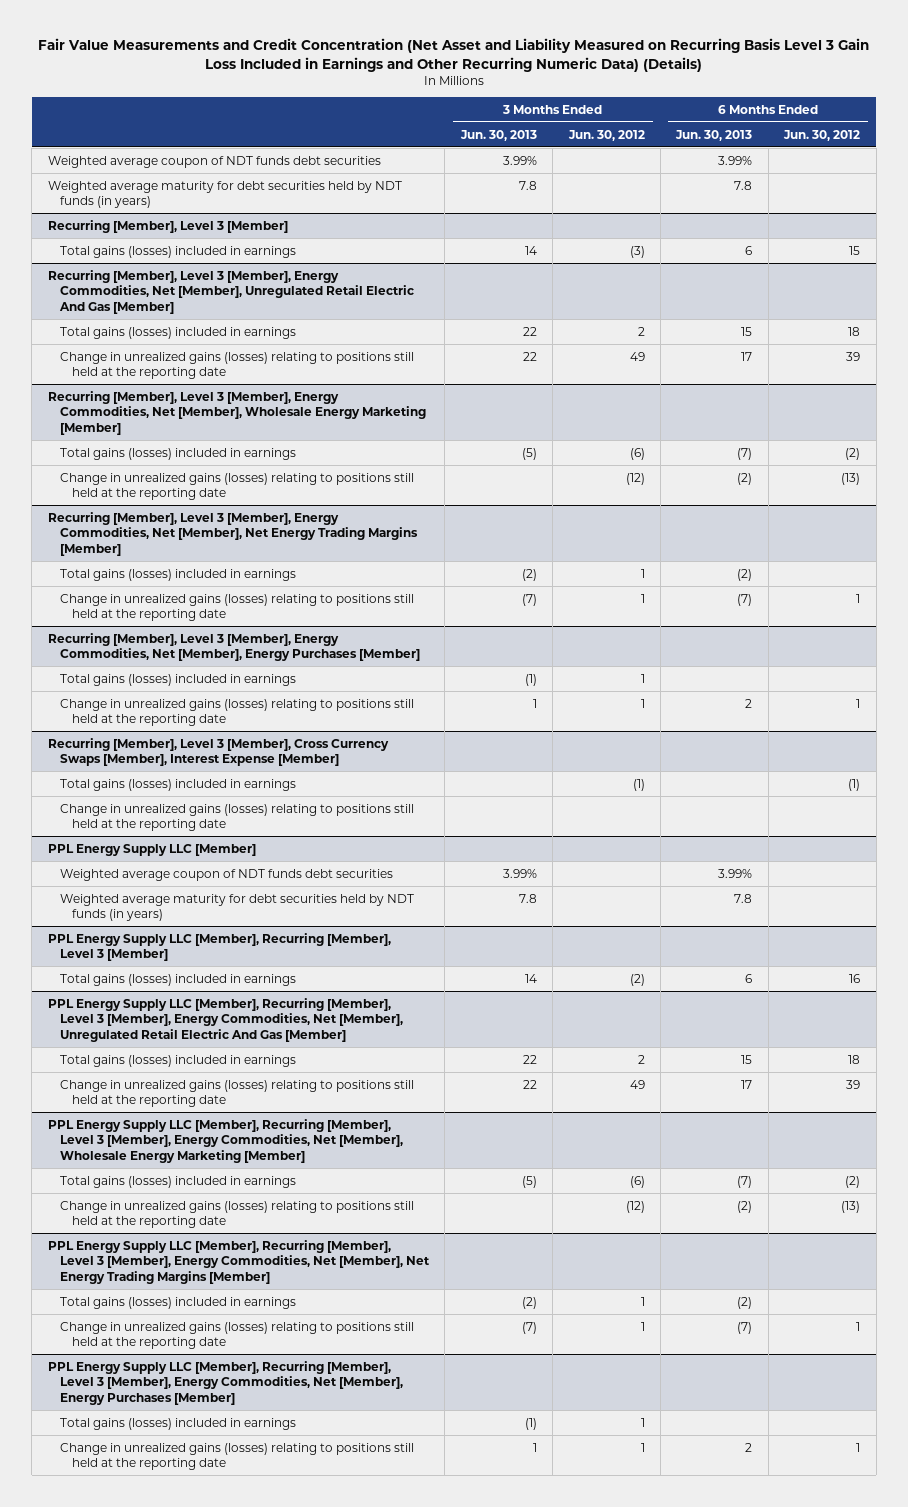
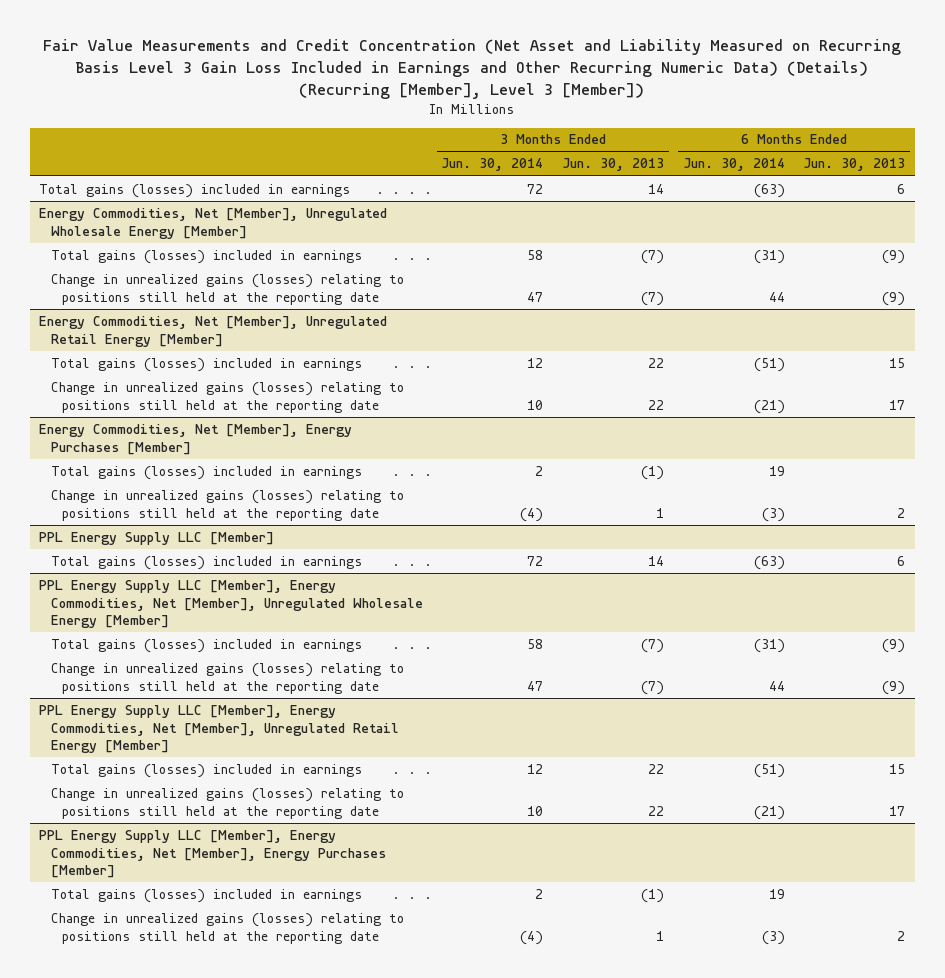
- Fair Value Measurements and Credit Concentration (Net Asset and Liability Measured on Recurring Basis Level 3 Gain Loss Included in Earnings and Other Recurring Numeric Data) (Details)
+ Fair Value Measurements and Credit Concentration (Net Asset and Liability Measured on Recurring Basis Level 3 Gain Loss Included in Earnings and Other Recurring Numeric Data) (Details) (Recurring [Member], Level 3 [Member])
- | 3 Months Ended Jun. 30, 2013 | 3 Months Ended Jun. 30, 2012 | 6 Months Ended Jun. 30, 2013 | 6 Months Ended Jun. 30, 2012
+ | 3 Months Ended Jun. 30, 2014 | 3 Months Ended Jun. 30, 2013 | 6 Months Ended Jun. 30, 2014 | 6 Months Ended Jun. 30, 2013
- Weighted average coupon of NDT funds debt securities | 3.99% | | 3.99% |
- Weighted average maturity for debt securities held by NDT funds (in years) | 7.8 | | 7.8 |
- Recurring [Member], Level 3 [Member]
- Recurring [Member], Level 3 [Member], Energy Commodities, Net [Member], Unregulated Retail Electric And Gas [Member]
+ Energy Commodities, Net [Member], Unregulated Wholesale Energy [Member]
+ Total gains (losses) included in earnings | 58 | (7) | (31) | (9)
+ Change in unrealized gains (losses) relating to positions still held at the reporting date | 47 | (7) | 44 | (9)
+ Energy Commodities, Net [Member], Unregulated Retail Energy [Member]
- Recurring [Member], Level 3 [Member], Energy Commodities, Net [Member], Wholesale Energy Marketing [Member]
- Total gains (losses) included in earnings | (5) | (6) | (7) | (2)
- Change in unrealized gains (losses) relating to positions still held at the reporting date | | (12) | (2) | (13)
- Recurring [Member], Level 3 [Member], Energy Commodities, Net [Member], Net Energy Trading Margins [Member]
- Total gains (losses) included in earnings | (2) | 1 | (2) |
- Change in unrealized gains (losses) relating to positions still held at the reporting date | (7) | 1 | (7) | 1
- Recurring [Member], Level 3 [Member], Energy Commodities, Net [Member], Energy Purchases [Member]
+ Energy Commodities, Net [Member], Energy Purchases [Member]
- Recurring [Member], Level 3 [Member], Cross Currency Swaps [Member], Interest Expense [Member]
- Total gains (losses) included in earnings | | (1) | | (1)
- Change in unrealized gains (losses) relating to positions still held at the reporting date
@ PPL Energy Supply LLC [Member]
- Weighted average coupon of NDT funds debt securities | 3.99% | | 3.99% |
- Weighted average maturity for debt securities held by NDT funds (in years) | 7.8 | | 7.8 |
- PPL Energy Supply LLC [Member], Recurring [Member], Level 3 [Member]
- PPL Energy Supply LLC [Member], Recurring [Member], Level 3 [Member], Energy Commodities, Net [Member], Unregulated Retail Electric And Gas [Member]
+ PPL Energy Supply LLC [Member], Energy Commodities, Net [Member], Unregulated Wholesale Energy [Member]
+ Total gains (losses) included in earnings | 58 | (7) | (31) | (9)
+ Change in unrealized gains (losses) relating to positions still held at the reporting date | 47 | (7) | 44 | (9)
+ PPL Energy Supply LLC [Member], Energy Commodities, Net [Member], Unregulated Retail Energy [Member]
- PPL Energy Supply LLC [Member], Recurring [Member], Level 3 [Member], Energy Commodities, Net [Member], Wholesale Energy Marketing [Member]
- Total gains (losses) included in earnings | (5) | (6) | (7) | (2)
- Change in unrealized gains (losses) relating to positions still held at the reporting date | | (12) | (2) | (13)
- PPL Energy Supply LLC [Member], Recurring [Member], Level 3 [Member], Energy Commodities, Net [Member], Net Energy Trading Margins [Member]
- Total gains (losses) included in earnings | (2) | 1 | (2) |
- Change in unrealized gains (losses) relating to positions still held at the reporting date | (7) | 1 | (7) | 1
- PPL Energy Supply LLC [Member], Recurring [Member], Level 3 [Member], Energy Commodities, Net [Member], Energy Purchases [Member]
+ PPL Energy Supply LLC [Member], Energy Commodities, Net [Member], Energy Purchases [Member]

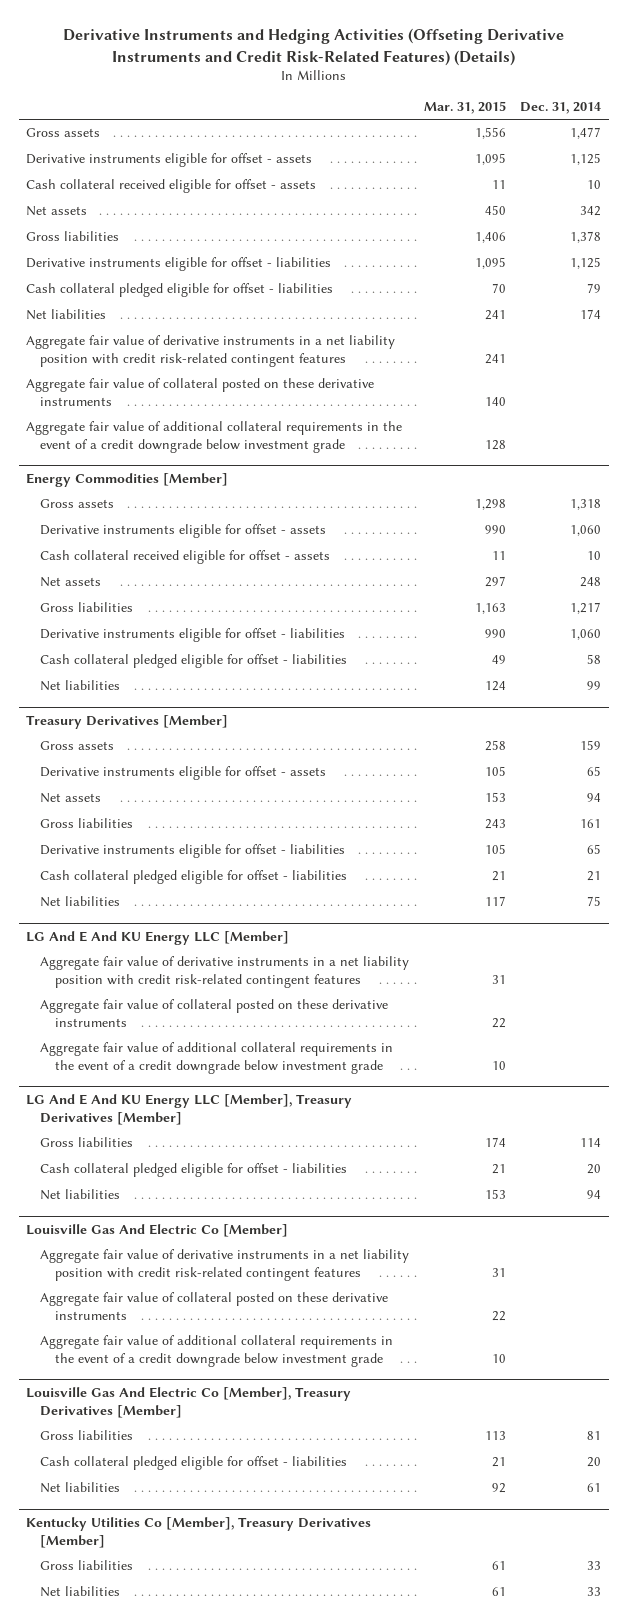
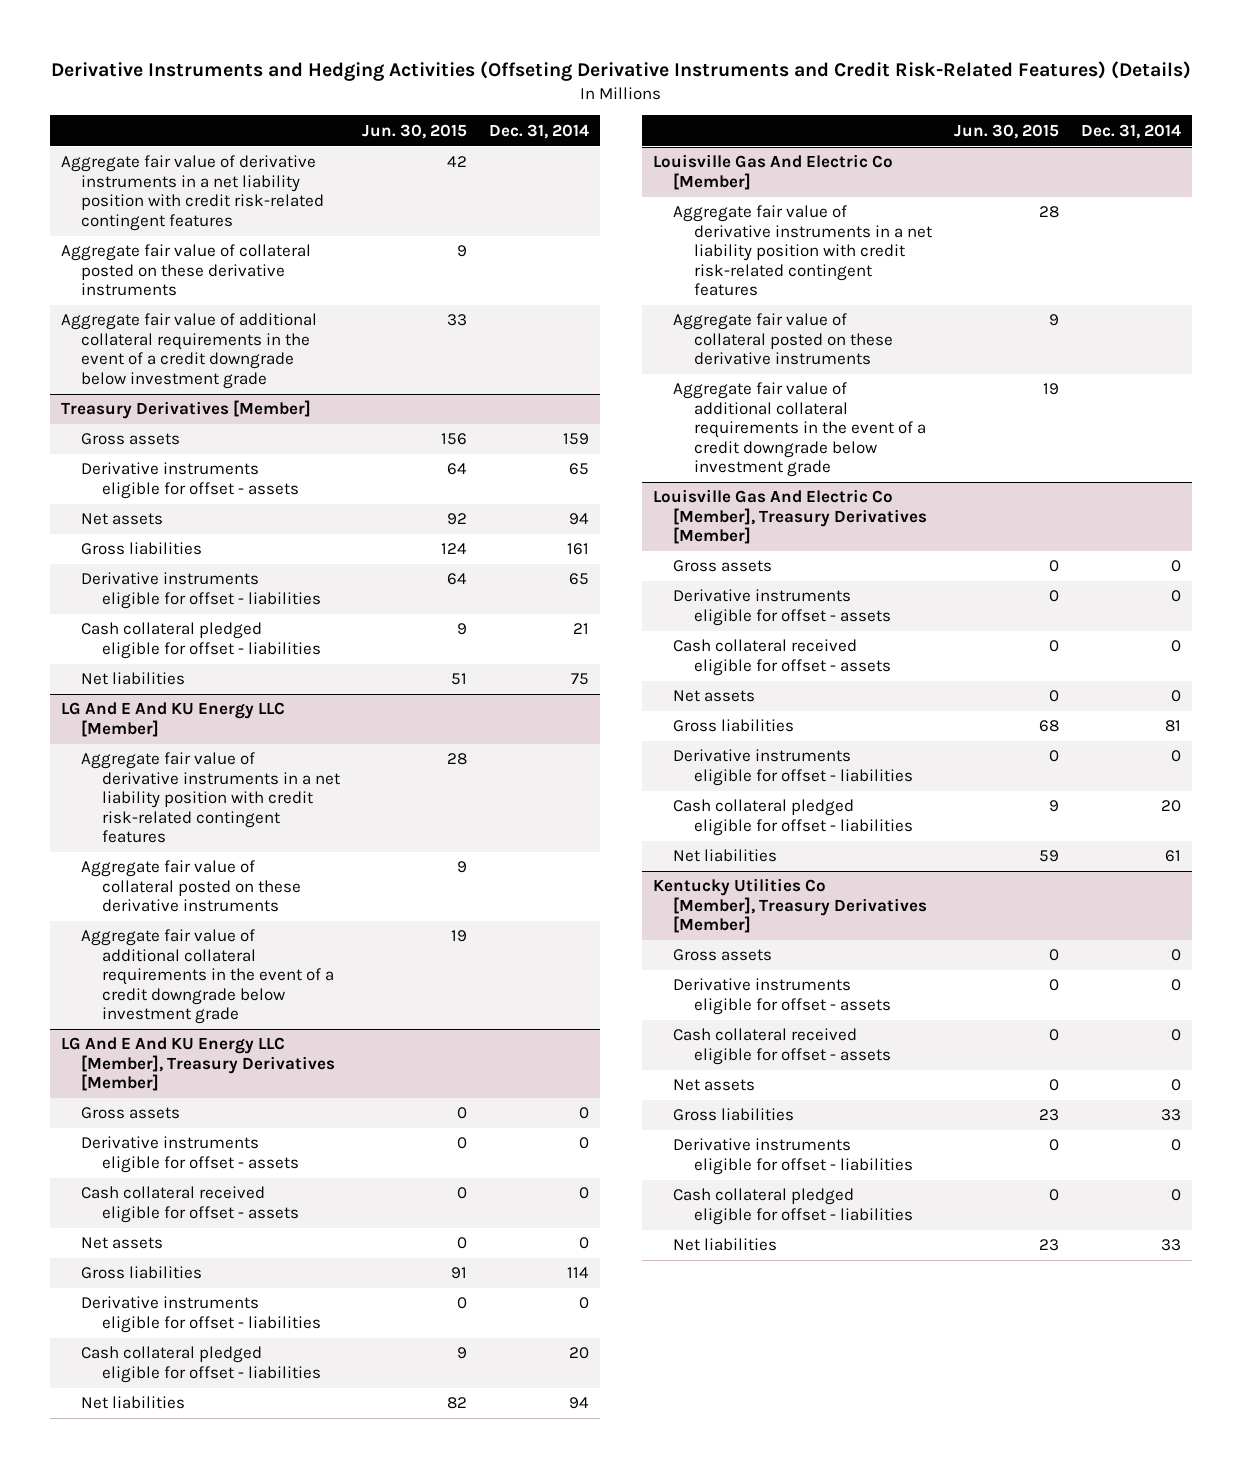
- | Mar. 31, 2015 | Dec. 31, 2014
+ | Jun. 30, 2015 | Dec. 31, 2014
- Gross assets | 1,556 | 1,477
- Derivative instruments eligible for offset - assets | 1,095 | 1,125
- Cash collateral received eligible for offset - assets | 11 | 10
- Net assets | 450 | 342
- Gross liabilities | 1,406 | 1,378
- Derivative instruments eligible for offset - liabilities | 1,095 | 1,125
- Cash collateral pledged eligible for offset - liabilities | 70 | 79
- Net liabilities | 241 | 174
- Energy Commodities [Member]
- Gross assets | 1,298 | 1,318
- Derivative instruments eligible for offset - assets | 990 | 1,060
- Cash collateral received eligible for offset - assets | 11 | 10
- Net assets | 297 | 248
- Gross liabilities | 1,163 | 1,217
- Derivative instruments eligible for offset - liabilities | 990 | 1,060
- Cash collateral pledged eligible for offset - liabilities | 49 | 58
- Net liabilities | 124 | 99
@ LG And E And KU Energy LLC [Member], Treasury Derivatives [Member]
+ Gross assets | 0 | 0
+ Derivative instruments eligible for offset - assets | 0 | 0
+ Cash collateral received eligible for offset - assets | 0 | 0
+ Net assets | 0 | 0
+ Derivative instruments eligible for offset - liabilities | 0 | 0
@ Louisville Gas And Electric Co [Member], Treasury Derivatives [Member]
+ Gross assets | 0 | 0
+ Derivative instruments eligible for offset - assets | 0 | 0
+ Cash collateral received eligible for offset - assets | 0 | 0
+ Net assets | 0 | 0
+ Derivative instruments eligible for offset - liabilities | 0 | 0
@ Kentucky Utilities Co [Member], Treasury Derivatives [Member]
+ Gross assets | 0 | 0
+ Derivative instruments eligible for offset - assets | 0 | 0
+ Cash collateral received eligible for offset - assets | 0 | 0
+ Net assets | 0 | 0
+ Derivative instruments eligible for offset - liabilities | 0 | 0
+ Cash collateral pledged eligible for offset - liabilities | 0 | 0

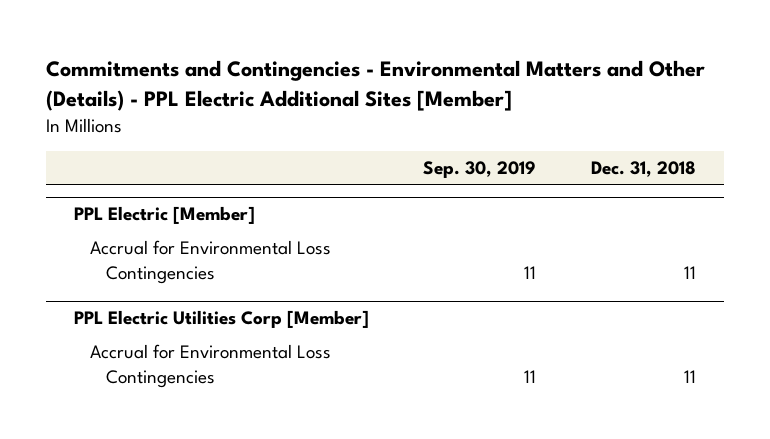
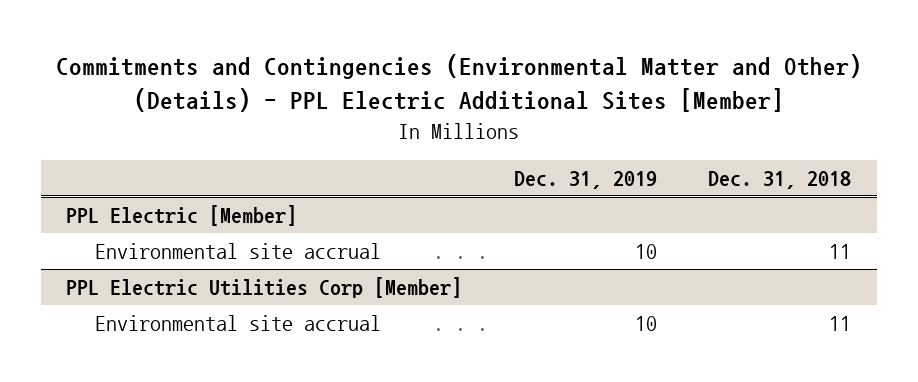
- Commitments and Contingencies - Environmental Matters and Other (Details) - PPL Electric Additional Sites [Member]
+ Commitments and Contingencies (Environmental Matter and Other) (Details) - PPL Electric Additional Sites [Member]
- | Sep. 30, 2019 | Dec. 31, 2018
+ | Dec. 31, 2019 | Dec. 31, 2018
@ PPL Electric [Member]
- Accrual for Environmental Loss Contingencies | 11 | 11
+ Environmental site accrual | 10 | 11
@ PPL Electric Utilities Corp [Member]
- Accrual for Environmental Loss Contingencies | 11 | 11
+ Environmental site accrual | 10 | 11

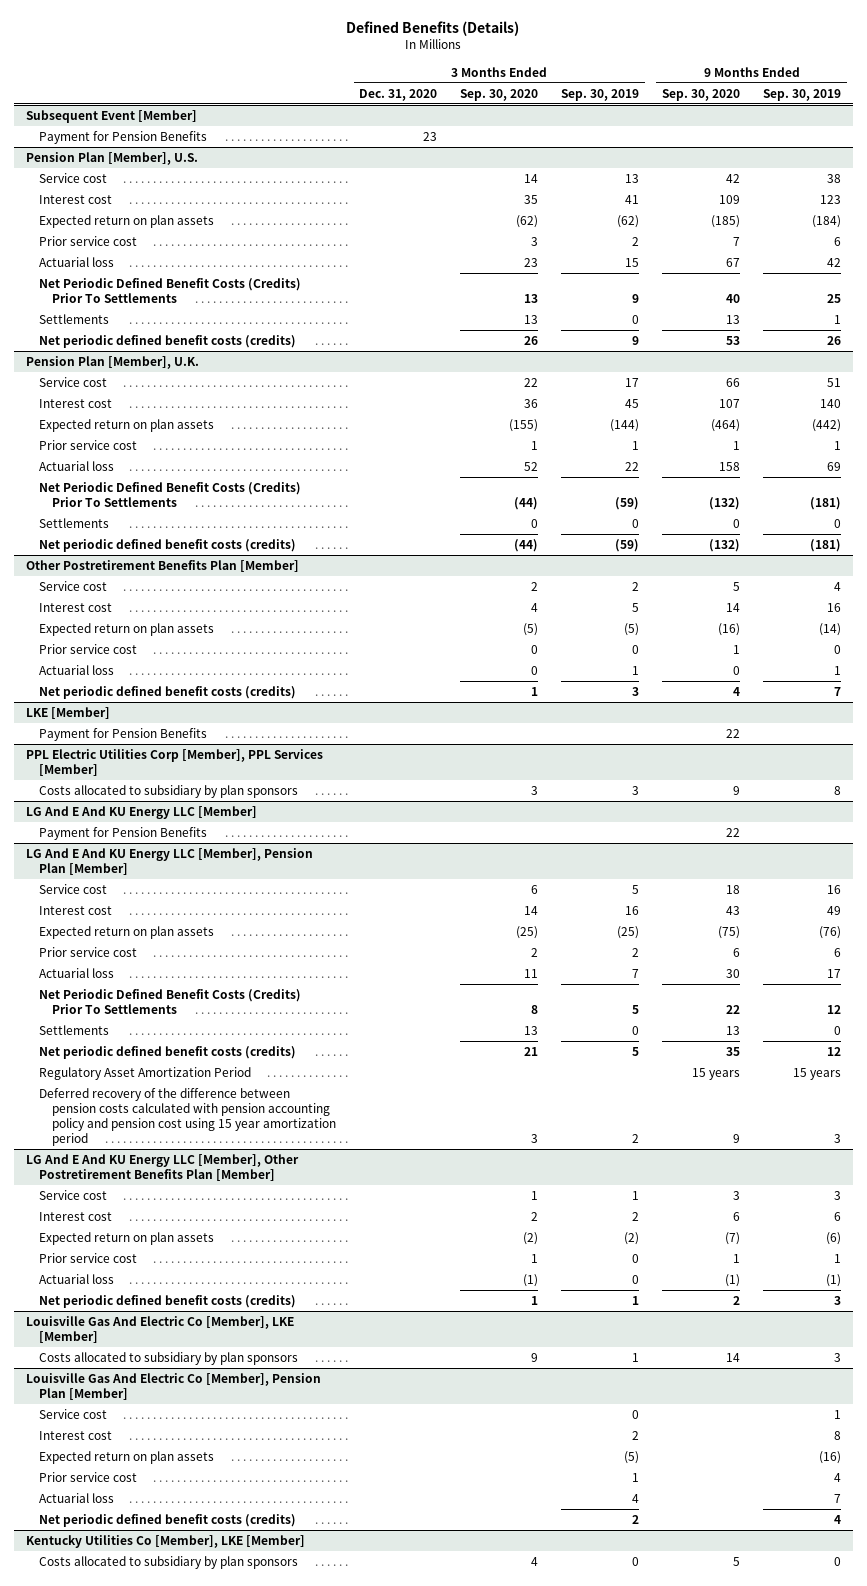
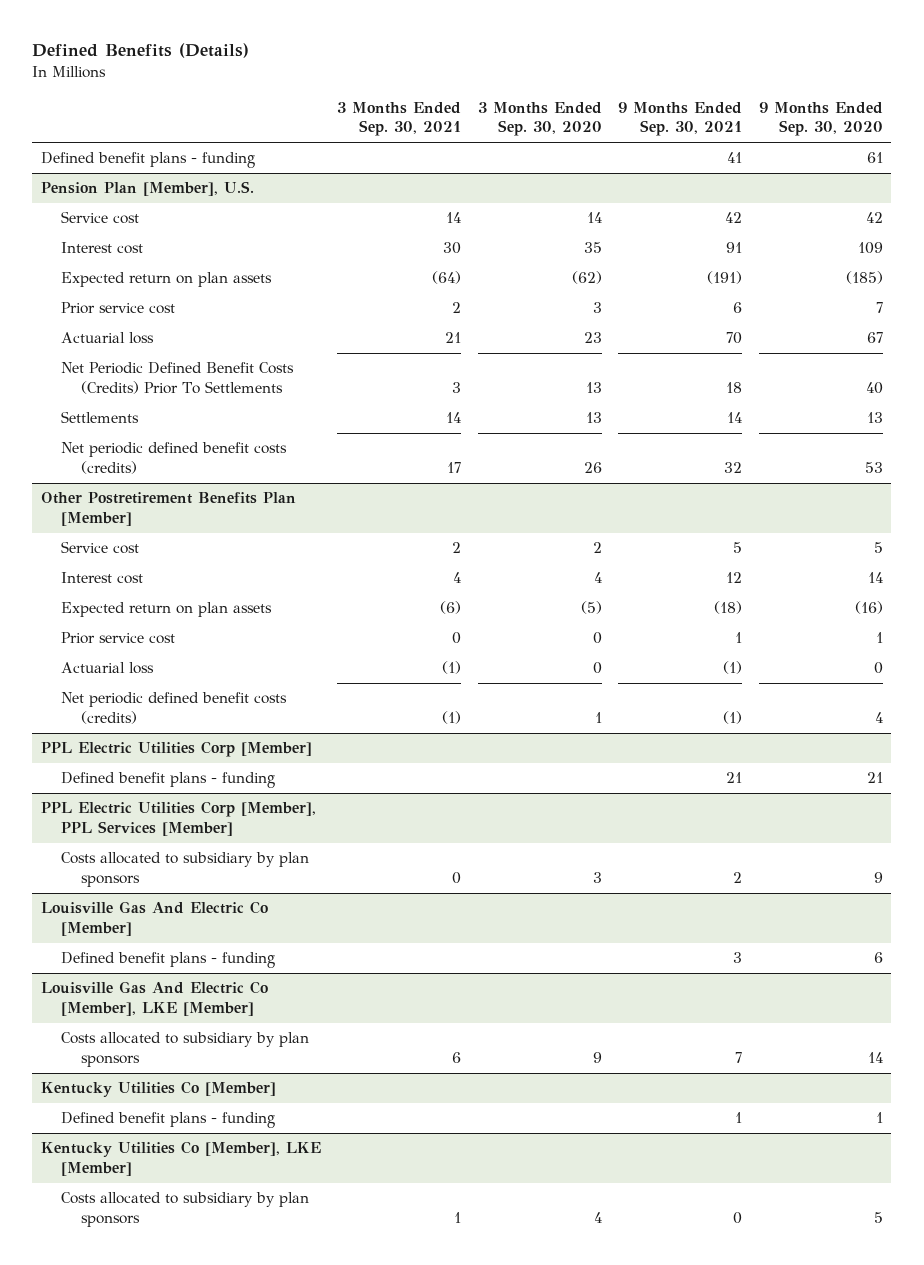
- | 3 Months Ended Dec. 31, 2020 | 3 Months Ended Sep. 30, 2020 | 3 Months Ended Sep. 30, 2019 | 9 Months Ended Sep. 30, 2020 | 9 Months Ended Sep. 30, 2019
+ | 3 Months Ended Sep. 30, 2021 | 3 Months Ended Sep. 30, 2020 | 9 Months Ended Sep. 30, 2021 | 9 Months Ended Sep. 30, 2020
- Subsequent Event [Member]
- Payment for Pension Benefits | 23 | | | |
+ Defined benefit plans - funding | | | 41 | 61
- Pension Plan [Member], U.K.
- Service cost | | 22 | 17 | 66 | 51
- Interest cost | | 36 | 45 | 107 | 140
- Expected return on plan assets | | (155) | (144) | (464) | (442)
- Prior service cost | | 1 | 1 | 1 | 1
- Actuarial loss | | 52 | 22 | 158 | 69
- Net Periodic Defined Benefit Costs (Credits) Prior To Settlements | | (44) | (59) | (132) | (181)
- Settlements | | 0 | 0 | 0 | 0
- Net periodic defined benefit costs (credits) | | (44) | (59) | (132) | (181)
- LKE [Member]
- Payment for Pension Benefits | | | | 22 |
+ PPL Electric Utilities Corp [Member]
+ Defined benefit plans - funding | | | 21 | 21
- LG And E And KU Energy LLC [Member]
- Payment for Pension Benefits | | | | 22 |
- LG And E And KU Energy LLC [Member], Pension Plan [Member]
- Service cost | | 6 | 5 | 18 | 16
- Interest cost | | 14 | 16 | 43 | 49
- Expected return on plan assets | | (25) | (25) | (75) | (76)
- Prior service cost | | 2 | 2 | 6 | 6
- Actuarial loss | | 11 | 7 | 30 | 17
- Net Periodic Defined Benefit Costs (Credits) Prior To Settlements | | 8 | 5 | 22 | 12
- Settlements | | 13 | 0 | 13 | 0
- Net periodic defined benefit costs (credits) | | 21 | 5 | 35 | 12
- Regulatory Asset Amortization Period | | | | 15 years | 15 years
- Deferred recovery of the difference between pension costs calculated with pension accounting policy and pension cost using 15 year amortization period | | 3 | 2 | 9 | 3
- LG And E And KU Energy LLC [Member], Other Postretirement Benefits Plan [Member]
- Service cost | | 1 | 1 | 3 | 3
- Interest cost | | 2 | 2 | 6 | 6
- Expected return on plan assets | | (2) | (2) | (7) | (6)
- Prior service cost | | 1 | 0 | 1 | 1
- Actuarial loss | | (1) | 0 | (1) | (1)
- Net periodic defined benefit costs (credits) | | 1 | 1 | 2 | 3
+ Louisville Gas And Electric Co [Member]
+ Defined benefit plans - funding | | | 3 | 6
- Louisville Gas And Electric Co [Member], Pension Plan [Member]
- Service cost | | | 0 | | 1
- Interest cost | | | 2 | | 8
- Expected return on plan assets | | | (5) | | (16)
- Prior service cost | | | 1 | | 4
- Actuarial loss | | | 4 | | 7
- Net periodic defined benefit costs (credits) | | | 2 | | 4
+ Kentucky Utilities Co [Member]
+ Defined benefit plans - funding | | | 1 | 1

